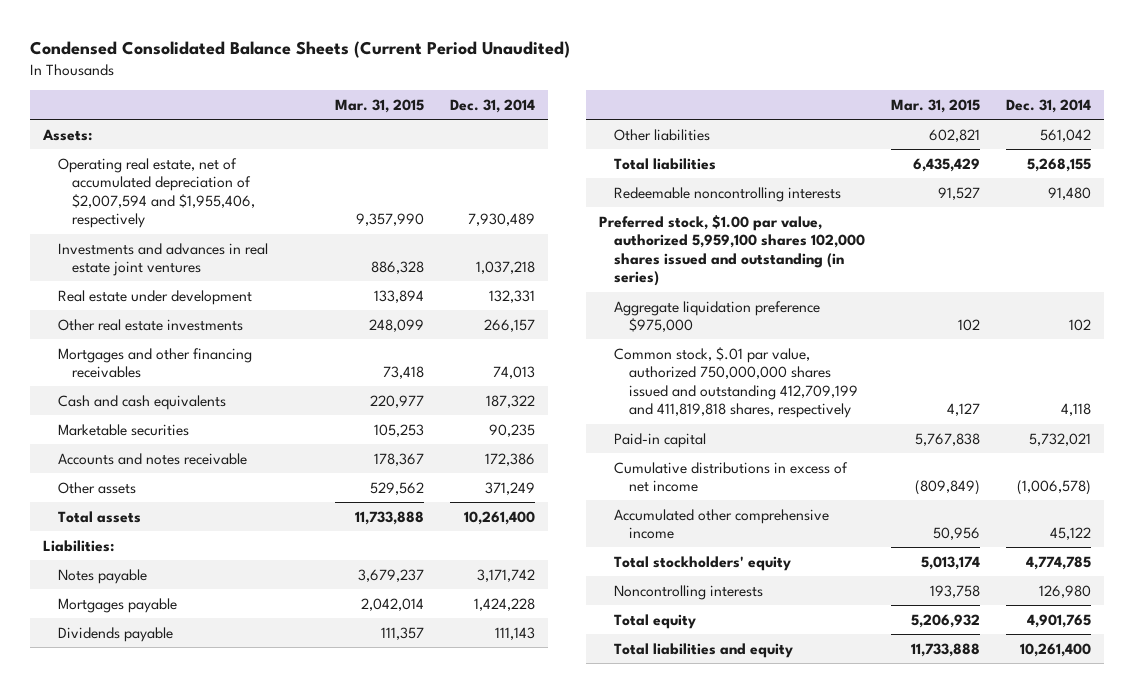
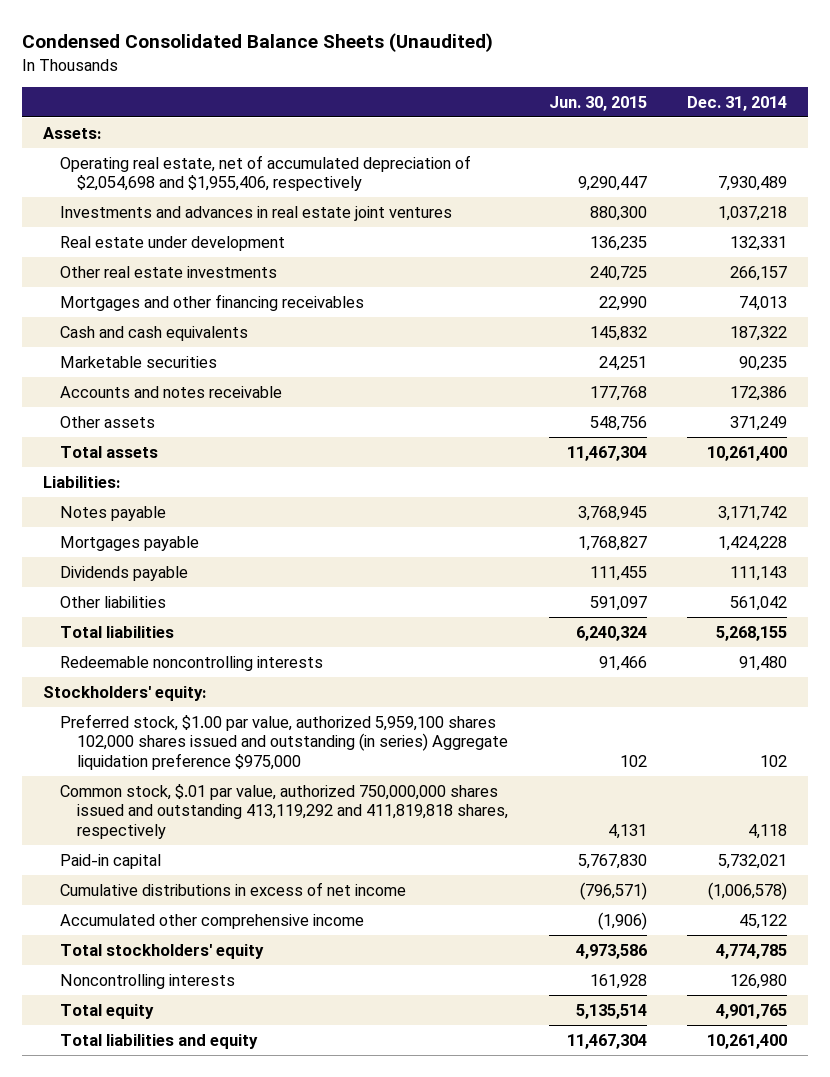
- Condensed Consolidated Balance Sheets (Current Period Unaudited)
+ Condensed Consolidated Balance Sheets (Unaudited)
- | Mar. 31, 2015 | Dec. 31, 2014
+ | Jun. 30, 2015 | Dec. 31, 2014
- Operating real estate, net of accumulated depreciation of $2,007,594 and $1,955,406, respectively | 9,357,990 | 7,930,489
+ Operating real estate, net of accumulated depreciation of $2,054,698 and $1,955,406, respectively | 9,290,447 | 7,930,489
- Preferred stock, $1.00 par value, authorized 5,959,100 shares 102,000 shares issued and outstanding (in series)
- Aggregate liquidation preference $975,000 | 102 | 102
- Common stock, $.01 par value, authorized 750,000,000 shares issued and outstanding 412,709,199 and 411,819,818 shares, respectively | 4,127 | 4,118
+ Stockholders' equity:
+ Preferred stock, $1.00 par value, authorized 5,959,100 shares 102,000 shares issued and outstanding (in series) Aggregate liquidation preference $975,000 | 102 | 102
+ Common stock, $.01 par value, authorized 750,000,000 shares issued and outstanding 413,119,292 and 411,819,818 shares, respectively | 4,131 | 4,118

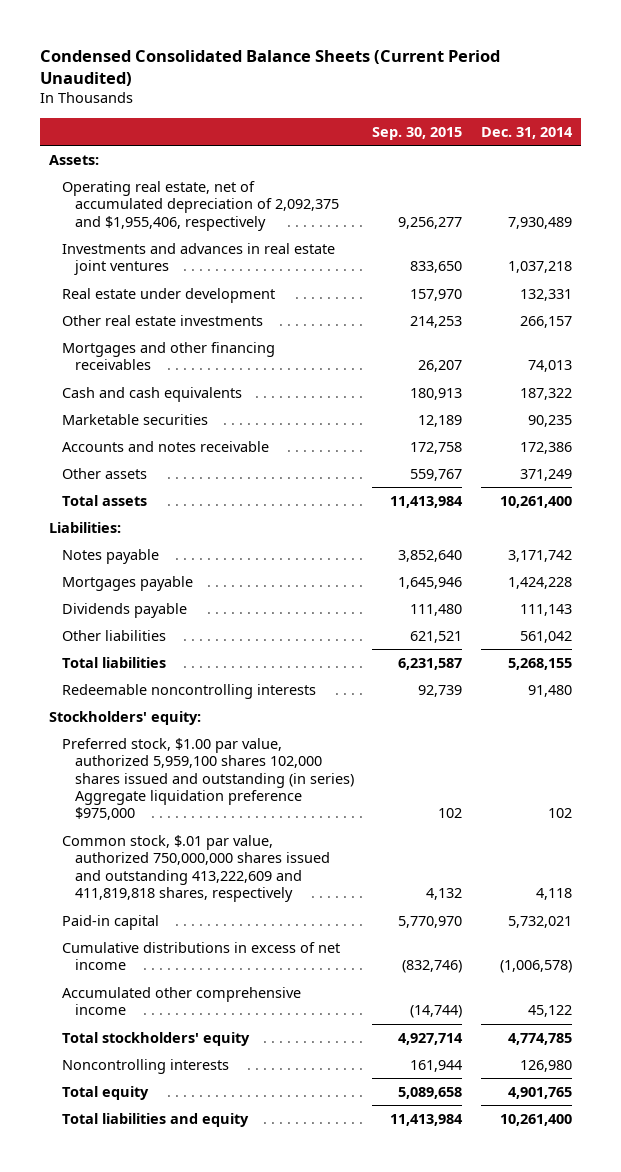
- Condensed Consolidated Balance Sheets (Unaudited)
+ Condensed Consolidated Balance Sheets (Current Period Unaudited)
- | Jun. 30, 2015 | Dec. 31, 2014
+ | Sep. 30, 2015 | Dec. 31, 2014
- Operating real estate, net of accumulated depreciation of $2,054,698 and $1,955,406, respectively | 9,290,447 | 7,930,489
+ Operating real estate, net of accumulated depreciation of 2,092,375 and $1,955,406, respectively | 9,256,277 | 7,930,489
- Common stock, $.01 par value, authorized 750,000,000 shares issued and outstanding 413,119,292 and 411,819,818 shares, respectively | 4,131 | 4,118
+ Common stock, $.01 par value, authorized 750,000,000 shares issued and outstanding 413,222,609 and 411,819,818 shares, respectively | 4,132 | 4,118

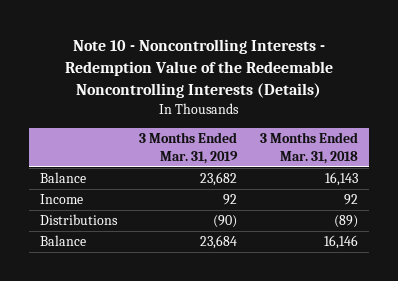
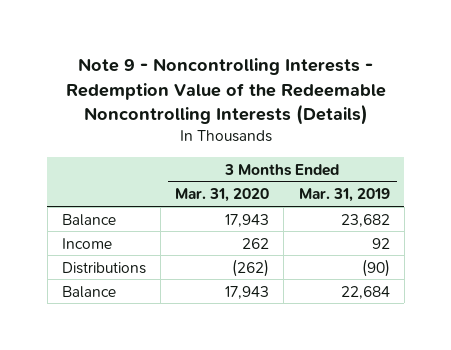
- Note 10 - Noncontrolling Interests - Redemption Value of the Redeemable Noncontrolling Interests (Details)
+ Note 9 - Noncontrolling Interests - Redemption Value of the Redeemable Noncontrolling Interests (Details)
- | 3 Months Ended Mar. 31, 2019 | 3 Months Ended Mar. 31, 2018
+ | 3 Months Ended Mar. 31, 2020 | 3 Months Ended Mar. 31, 2019
- Balance | 23,684 | 16,146
+ Balance | 17,943 | 22,684

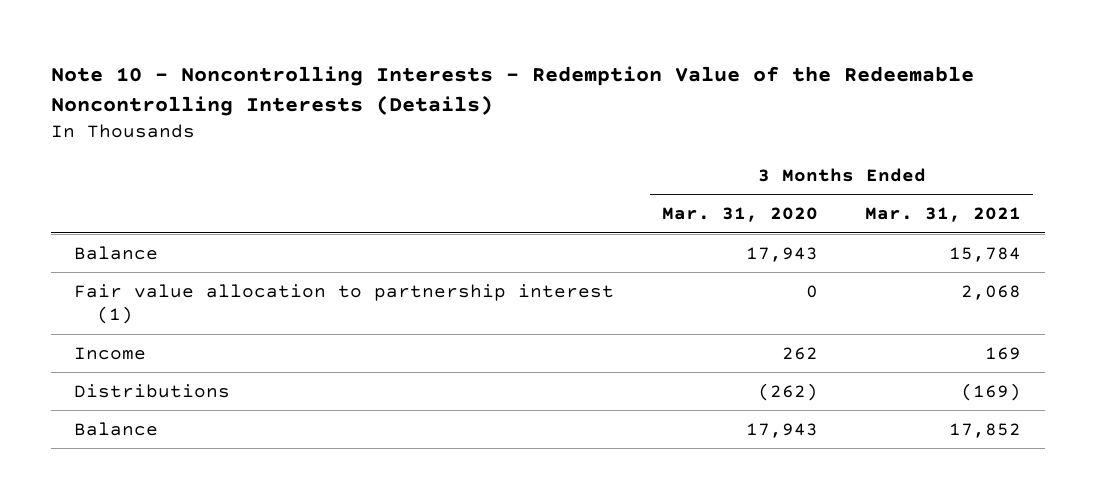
- Note 9 - Noncontrolling Interests - Redemption Value of the Redeemable Noncontrolling Interests (Details)
+ Note 10 - Noncontrolling Interests - Redemption Value of the Redeemable Noncontrolling Interests (Details)
- | 3 Months Ended Mar. 31, 2020 | 3 Months Ended Mar. 31, 2019
+ | 3 Months Ended Mar. 31, 2020 | 3 Months Ended Mar. 31, 2021
+ Fair value allocation to partnership interest (1) | 0 | 2,068

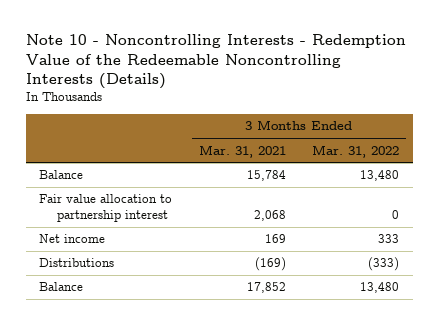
- | 3 Months Ended Mar. 31, 2020 | 3 Months Ended Mar. 31, 2021
+ | 3 Months Ended Mar. 31, 2021 | 3 Months Ended Mar. 31, 2022
- Fair value allocation to partnership interest (1) | 0 | 2,068
- Income | 262 | 169
+ Fair value allocation to partnership interest | 2,068 | 0
+ Net income | 169 | 333

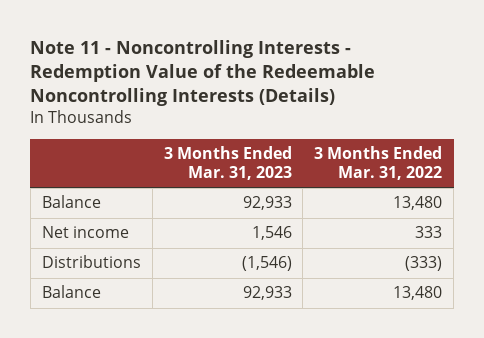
- Note 10 - Noncontrolling Interests - Redemption Value of the Redeemable Noncontrolling Interests (Details)
+ Note 11 - Noncontrolling Interests - Redemption Value of the Redeemable Noncontrolling Interests (Details)
- | 3 Months Ended Mar. 31, 2021 | 3 Months Ended Mar. 31, 2022
+ | 3 Months Ended Mar. 31, 2023 | 3 Months Ended Mar. 31, 2022
- Fair value allocation to partnership interest | 2,068 | 0

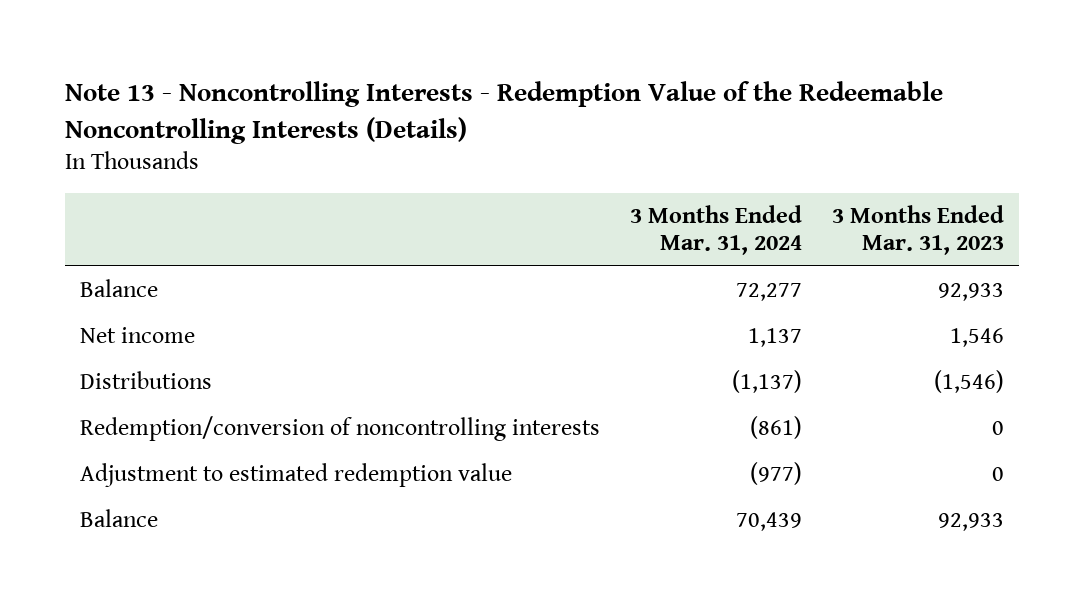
- Note 11 - Noncontrolling Interests - Redemption Value of the Redeemable Noncontrolling Interests (Details)
+ Note 13 - Noncontrolling Interests - Redemption Value of the Redeemable Noncontrolling Interests (Details)
- | 3 Months Ended Mar. 31, 2023 | 3 Months Ended Mar. 31, 2022
+ | 3 Months Ended Mar. 31, 2024 | 3 Months Ended Mar. 31, 2023
+ Redemption/conversion of noncontrolling interests | (861) | 0
+ Adjustment to estimated redemption value | (977) | 0

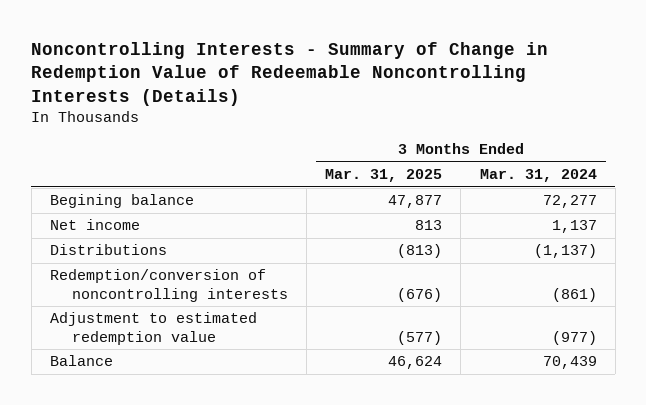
- Note 13 - Noncontrolling Interests - Redemption Value of the Redeemable Noncontrolling Interests (Details)
+ Noncontrolling Interests - Summary of Change in Redemption Value of Redeemable Noncontrolling Interests (Details)
- | 3 Months Ended Mar. 31, 2024 | 3 Months Ended Mar. 31, 2023
+ | 3 Months Ended Mar. 31, 2025 | 3 Months Ended Mar. 31, 2024
- Balance | 72,277 | 92,933
+ Begining balance | 47,877 | 72,277

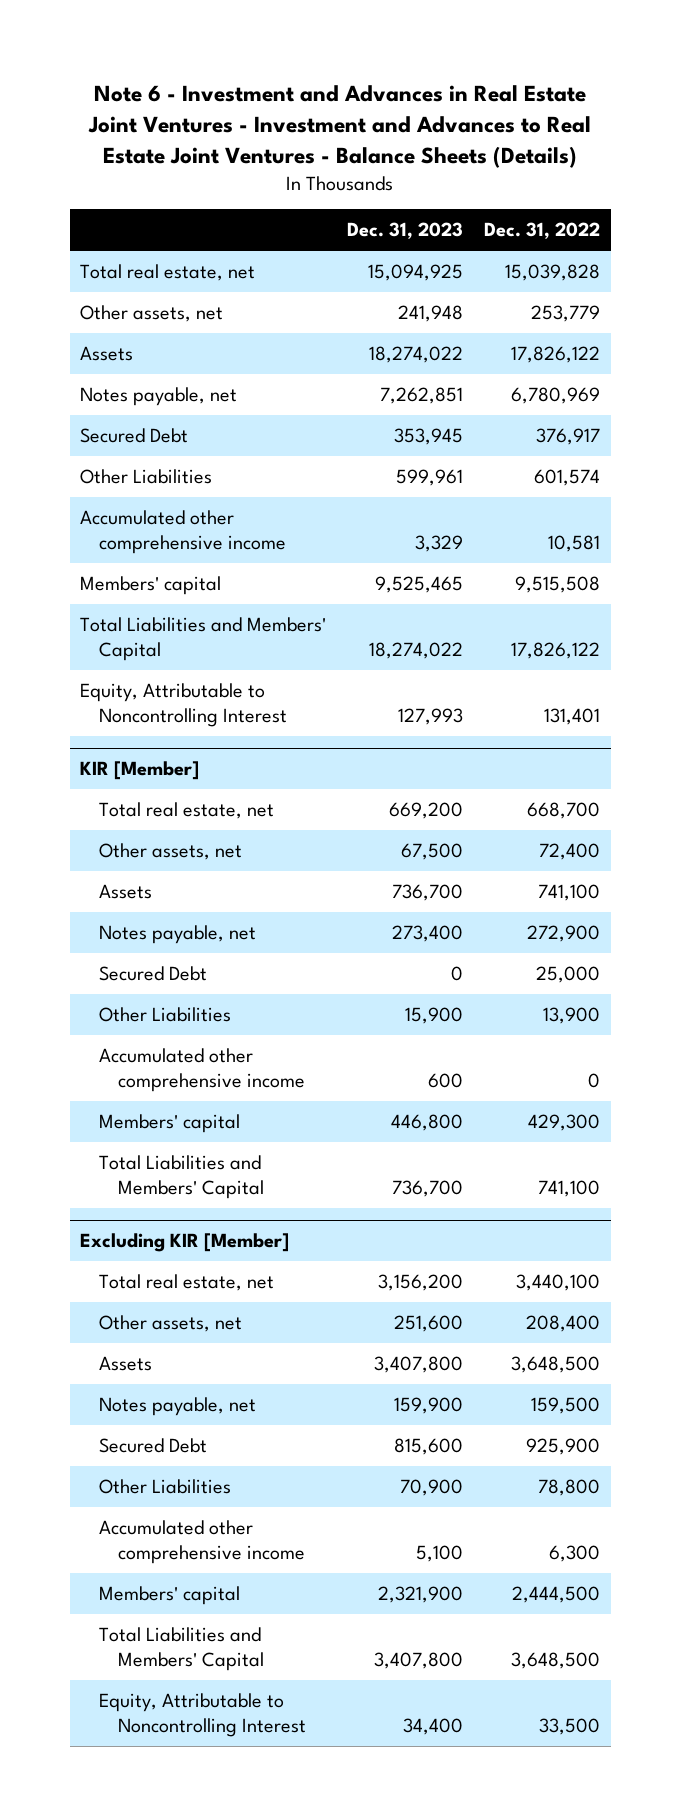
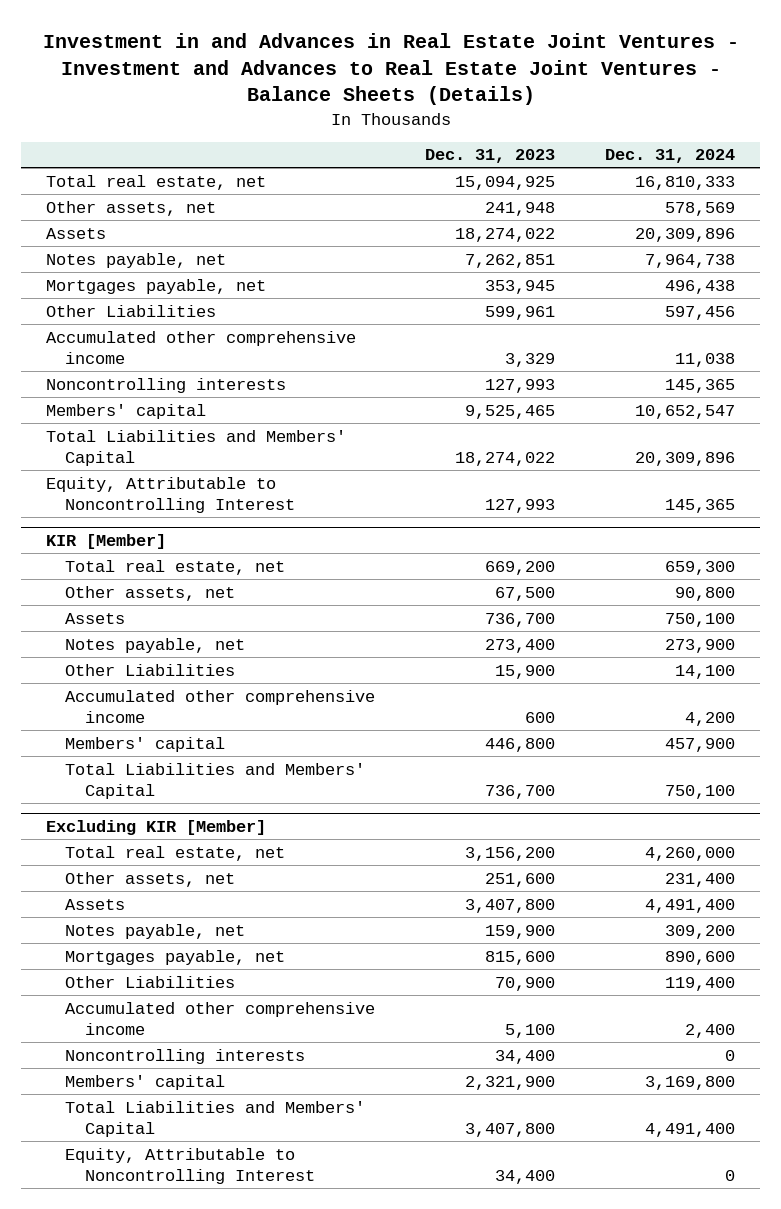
- Note 6 - Investment and Advances in Real Estate Joint Ventures - Investment and Advances to Real Estate Joint Ventures - Balance Sheets (Details)
+ Investment in and Advances in Real Estate Joint Ventures - Investment and Advances to Real Estate Joint Ventures - Balance Sheets (Details)
- | Dec. 31, 2023 | Dec. 31, 2022
+ | Dec. 31, 2023 | Dec. 31, 2024
- Secured Debt | 353,945 | 376,917
+ Mortgages payable, net | 353,945 | 496,438
+ Noncontrolling interests | 127,993 | 145,365
@ KIR [Member]
- Secured Debt | 0 | 25,000
@ Excluding KIR [Member]
- Secured Debt | 815,600 | 925,900
+ Mortgages payable, net | 815,600 | 890,600
+ Noncontrolling interests | 34,400 | 0

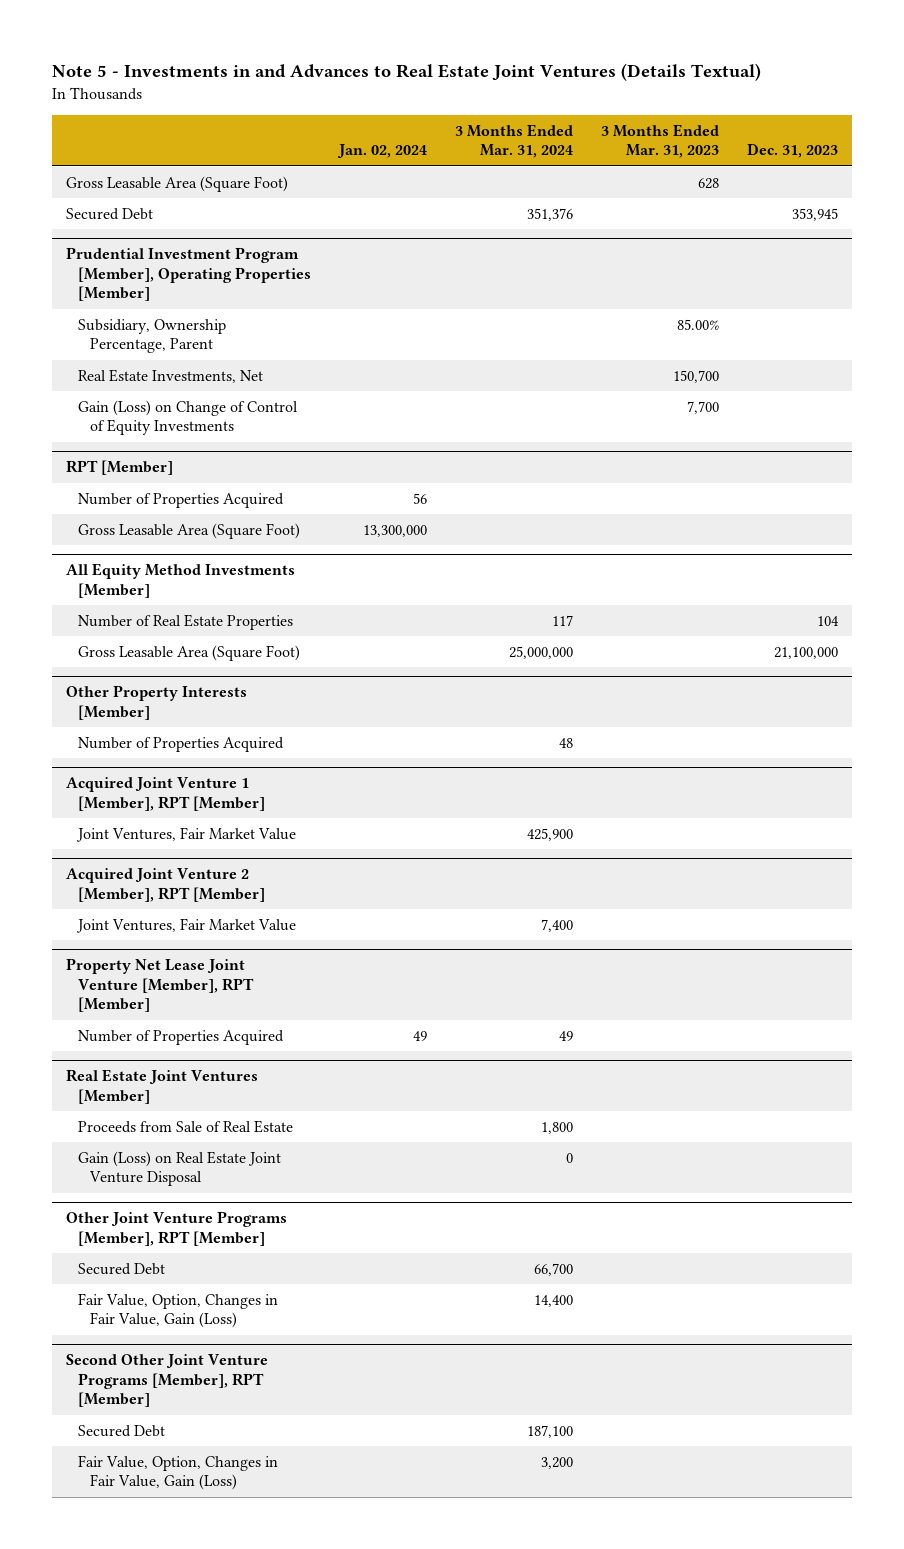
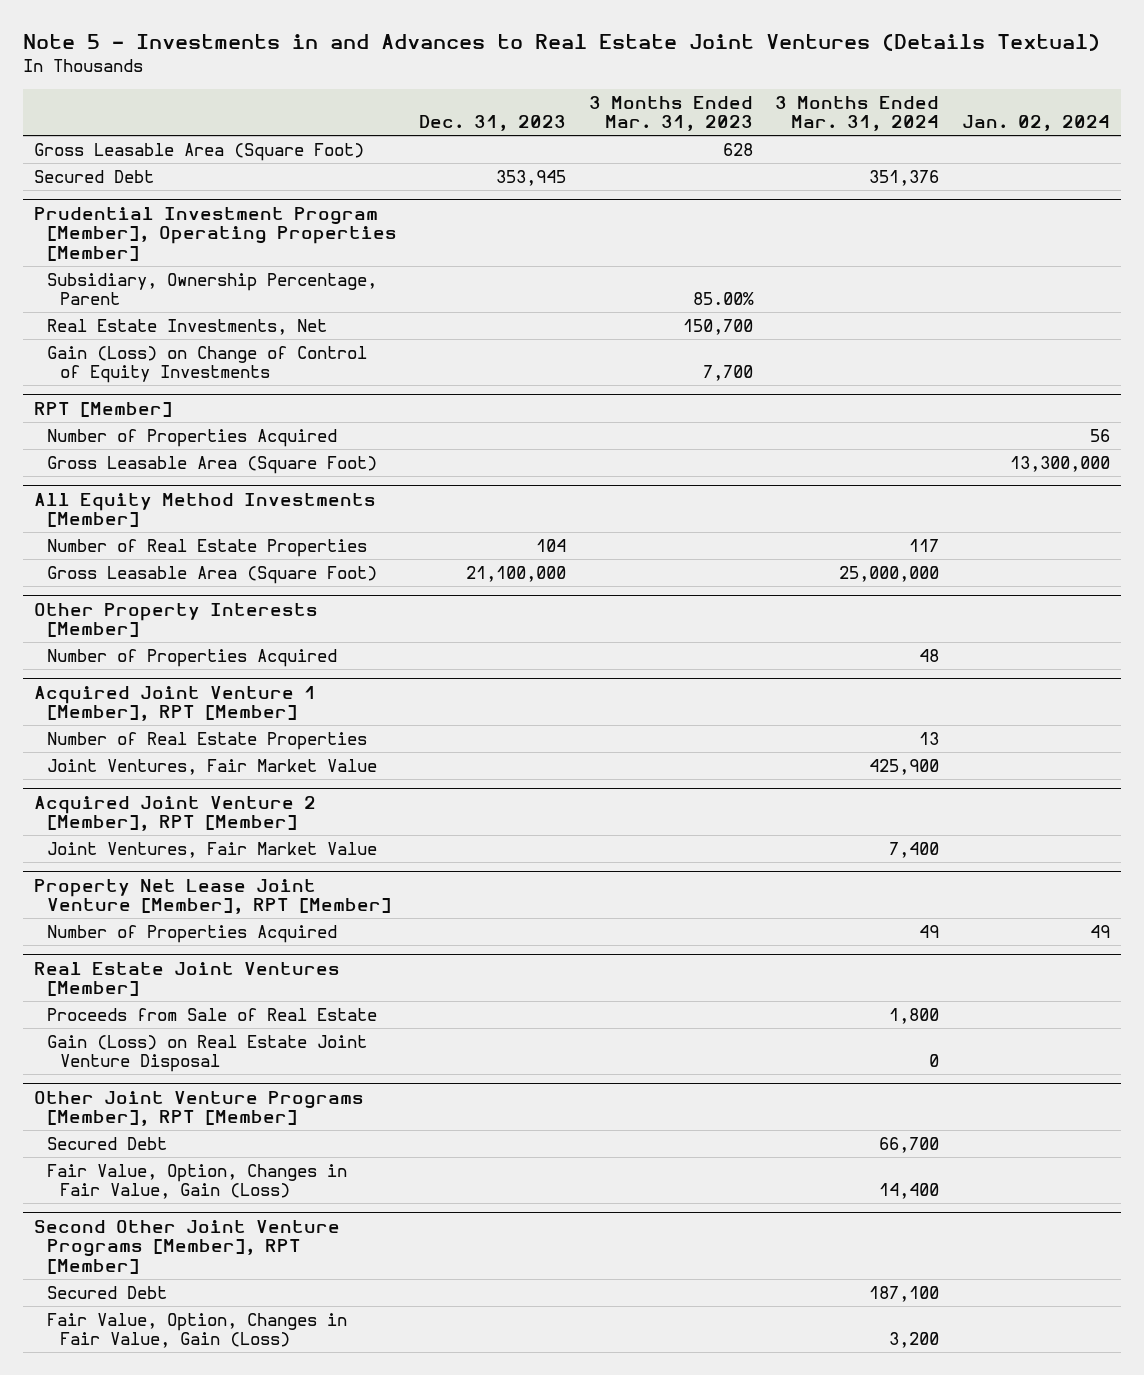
- | Jan. 02, 2024 | 3 Months Ended Mar. 31, 2024 | 3 Months Ended Mar. 31, 2023 | Dec. 31, 2023
+ | Dec. 31, 2023 | 3 Months Ended Mar. 31, 2023 | 3 Months Ended Mar. 31, 2024 | Jan. 02, 2024
@ Acquired Joint Venture 1 [Member], RPT [Member]
+ Number of Real Estate Properties | | | 13 |

